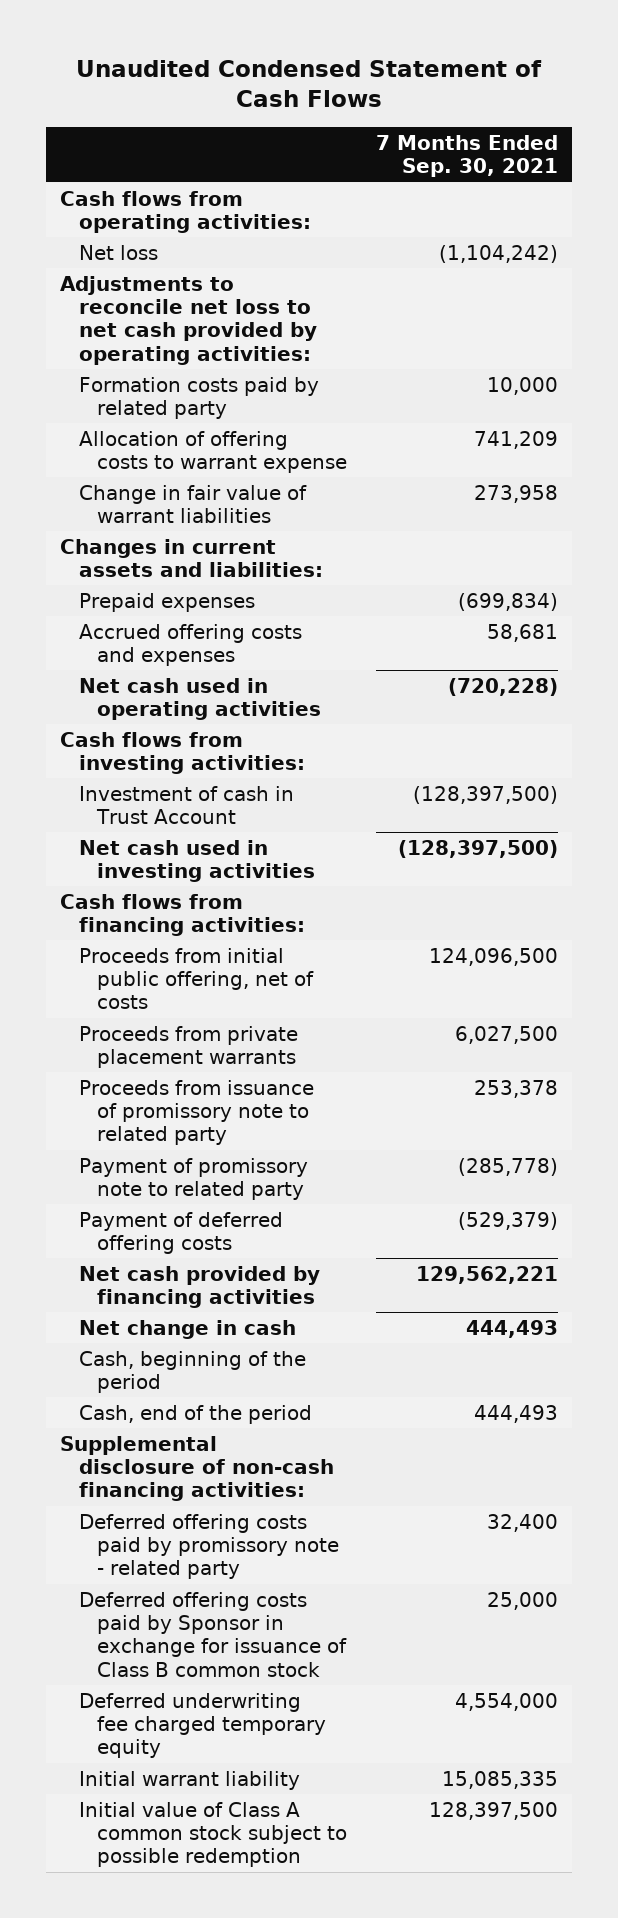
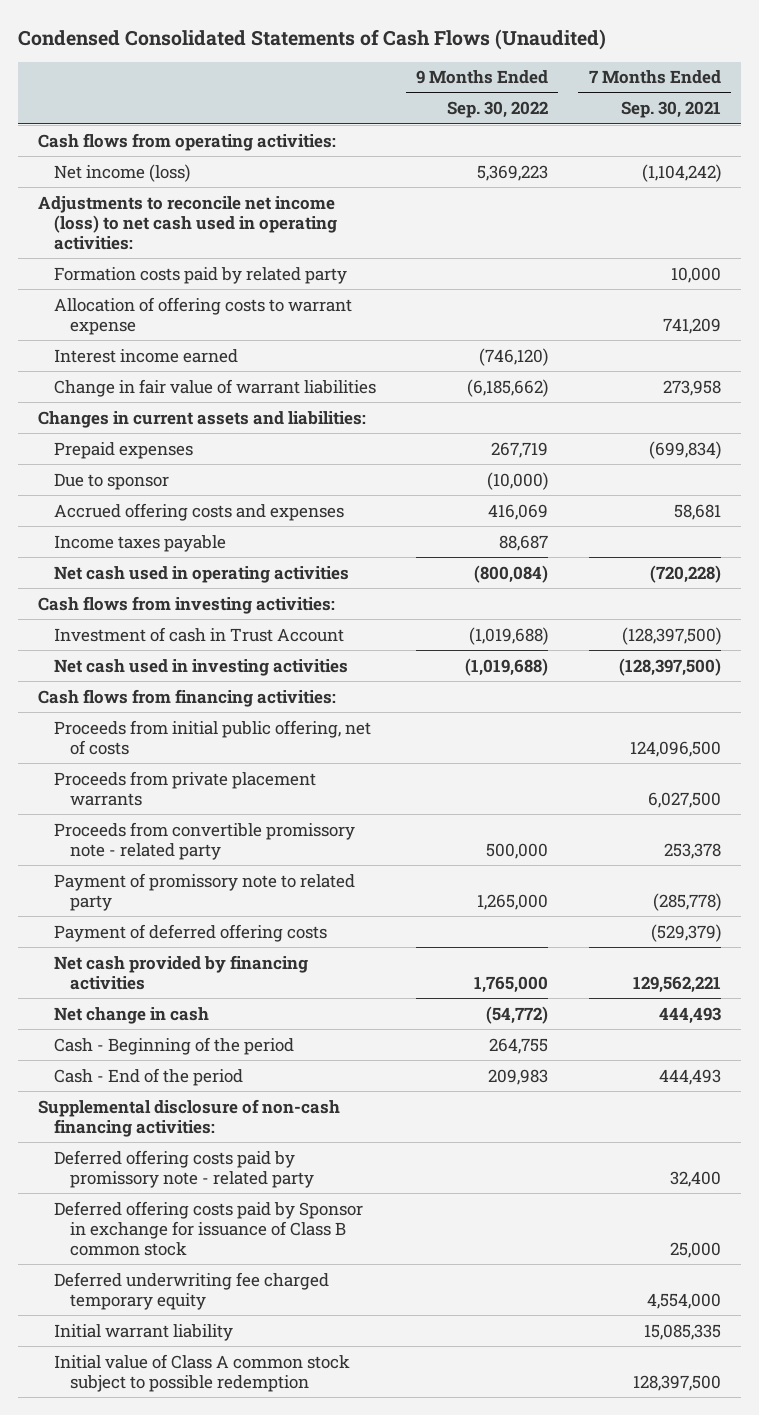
- Unaudited Condensed Statement of Cash Flows
+ Condensed Consolidated Statements of Cash Flows (Unaudited)
- | 7 Months Ended Sep. 30, 2021
+ | 9 Months Ended Sep. 30, 2022 | 7 Months Ended Sep. 30, 2021
- Net loss | (1,104,242)
- Adjustments to reconcile net loss to net cash provided by operating activities:
+ Net income (loss) | 5,369,223 | (1,104,242)
+ Adjustments to reconcile net income (loss) to net cash used in operating activities:
+ Interest income earned | (746,120) |
+ Due to sponsor | (10,000) |
+ Income taxes payable | 88,687 |
- Proceeds from issuance of promissory note to related party | 253,378
+ Proceeds from convertible promissory note - related party | 500,000 | 253,378
- Cash, beginning of the period
- Cash, end of the period | 444,493
+ Cash - Beginning of the period | 264,755 |
+ Cash - End of the period | 209,983 | 444,493

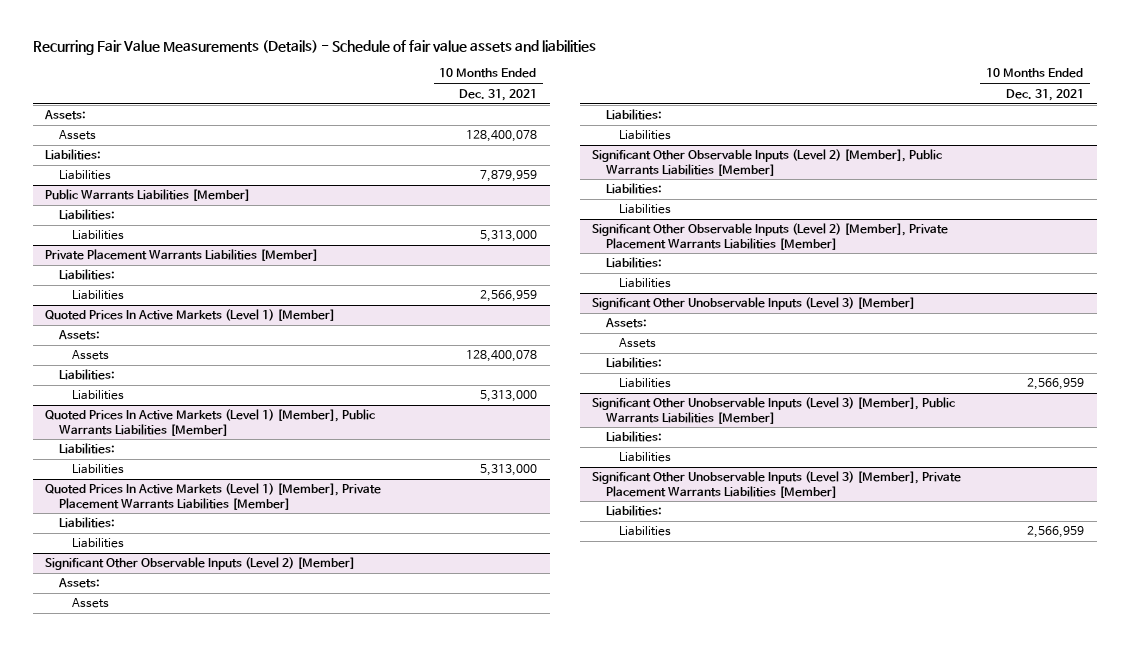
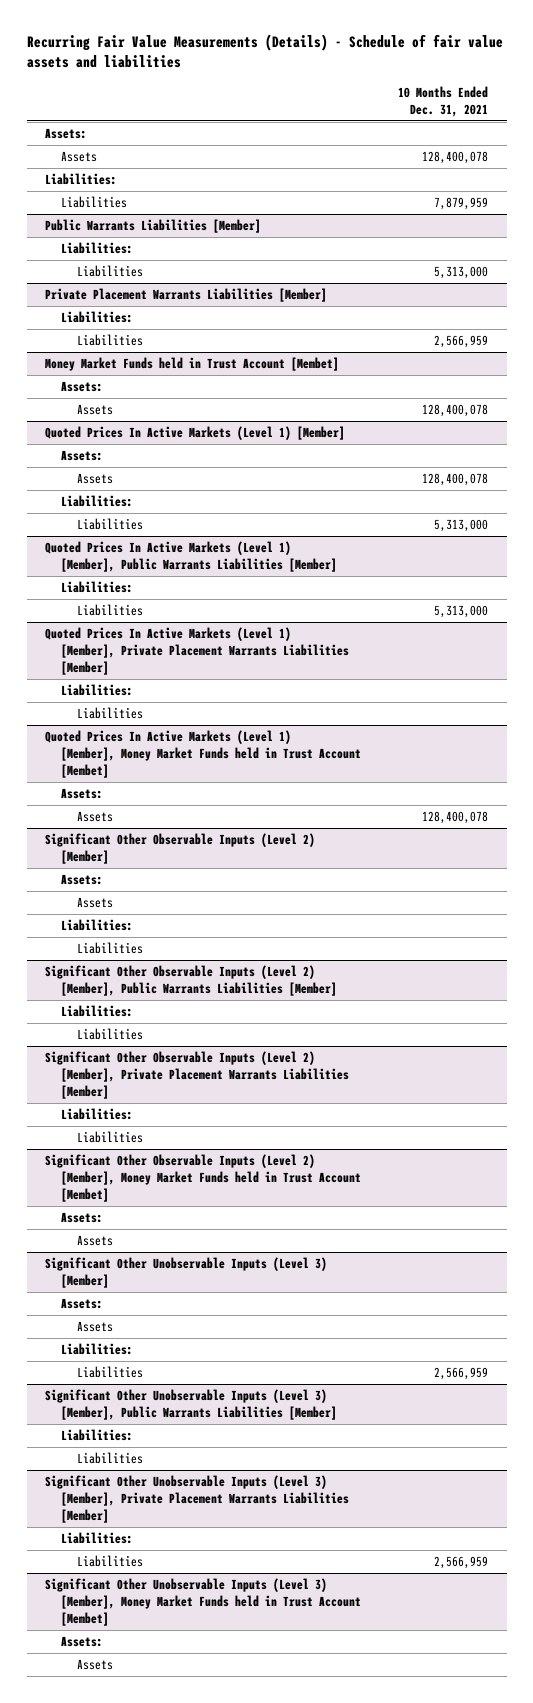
+ Money Market Funds held in Trust Account [Membet]
+ Assets:
+ Assets | 128,400,078
+ Quoted Prices In Active Markets (Level 1) [Member], Money Market Funds held in Trust Account [Membet]
+ Assets:
+ Assets | 128,400,078
+ Significant Other Observable Inputs (Level 2) [Member], Money Market Funds held in Trust Account [Membet]
+ Assets:
+ Assets
+ Significant Other Unobservable Inputs (Level 3) [Member], Money Market Funds held in Trust Account [Membet]
+ Assets:
+ Assets

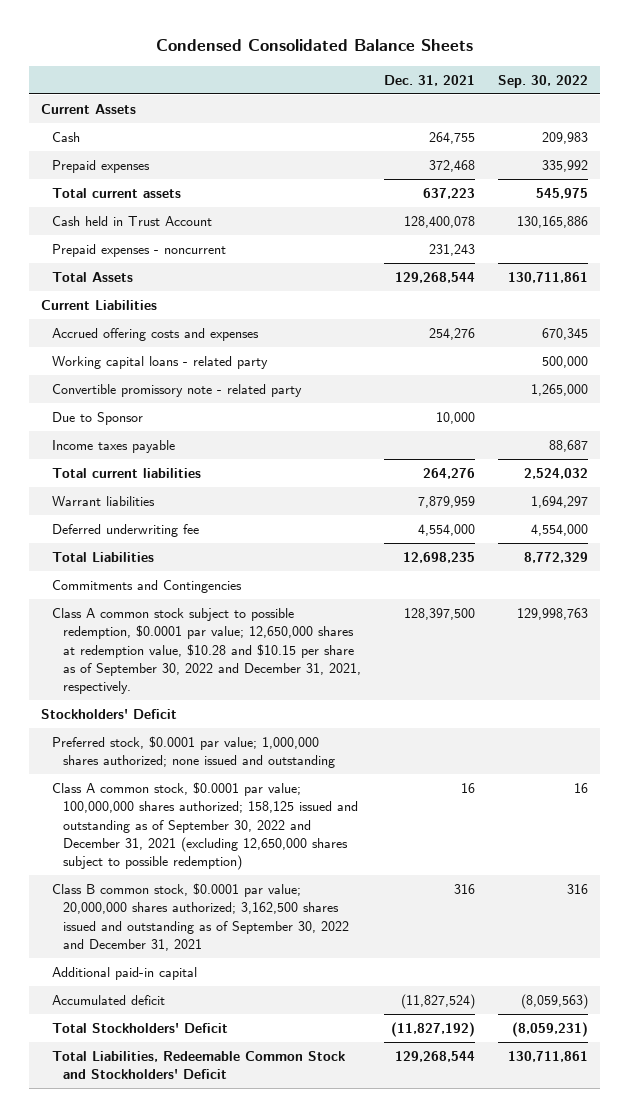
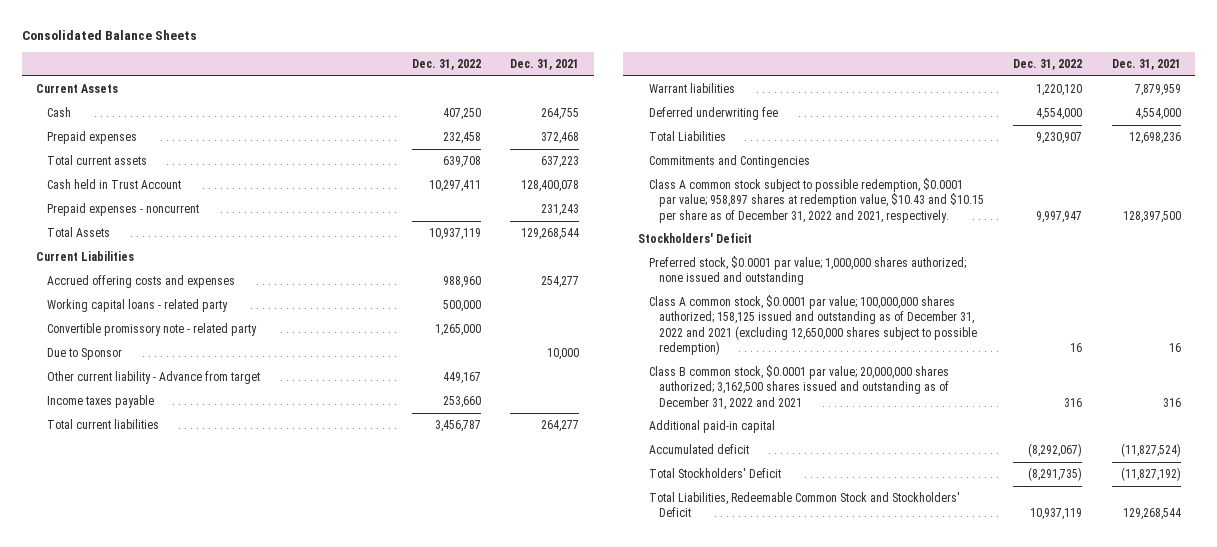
- Condensed Consolidated Balance Sheets
+ Consolidated Balance Sheets
- | Dec. 31, 2021 | Sep. 30, 2022
+ | Dec. 31, 2022 | Dec. 31, 2021
- Accrued offering costs and expenses | 254,276 | 670,345
+ Accrued offering costs and expenses | 988,960 | 254,277
+ Other current liability - Advance from target | 449,167 |
- Total current liabilities | 264,276 | 2,524,032
+ Total current liabilities | 3,456,787 | 264,277
- Total Liabilities | 12,698,235 | 8,772,329
+ Total Liabilities | 9,230,907 | 12,698,236
- Class A common stock subject to possible redemption, $0.0001 par value; 12,650,000 shares at redemption value, $10.28 and $10.15 per share as of September 30, 2022 and December 31, 2021, respectively. | 128,397,500 | 129,998,763
+ Class A common stock subject to possible redemption, $0.0001 par value; 958,897 shares at redemption value, $10.43 and $10.15 per share as of December 31, 2022 and 2021, respectively. | 9,997,947 | 128,397,500
- Class A common stock, $0.0001 par value; 100,000,000 shares authorized; 158,125 issued and outstanding as of September 30, 2022 and December 31, 2021 (excluding 12,650,000 shares subject to possible redemption) | 16 | 16
- Class B common stock, $0.0001 par value; 20,000,000 shares authorized; 3,162,500 shares issued and outstanding as of September 30, 2022 and December 31, 2021 | 316 | 316
+ Class A common stock, $0.0001 par value; 100,000,000 shares authorized; 158,125 issued and outstanding as of December 31, 2022 and 2021 (excluding 12,650,000 shares subject to possible redemption) | 16 | 16
+ Class B common stock, $0.0001 par value; 20,000,000 shares authorized; 3,162,500 shares issued and outstanding as of December 31, 2022 and 2021 | 316 | 316

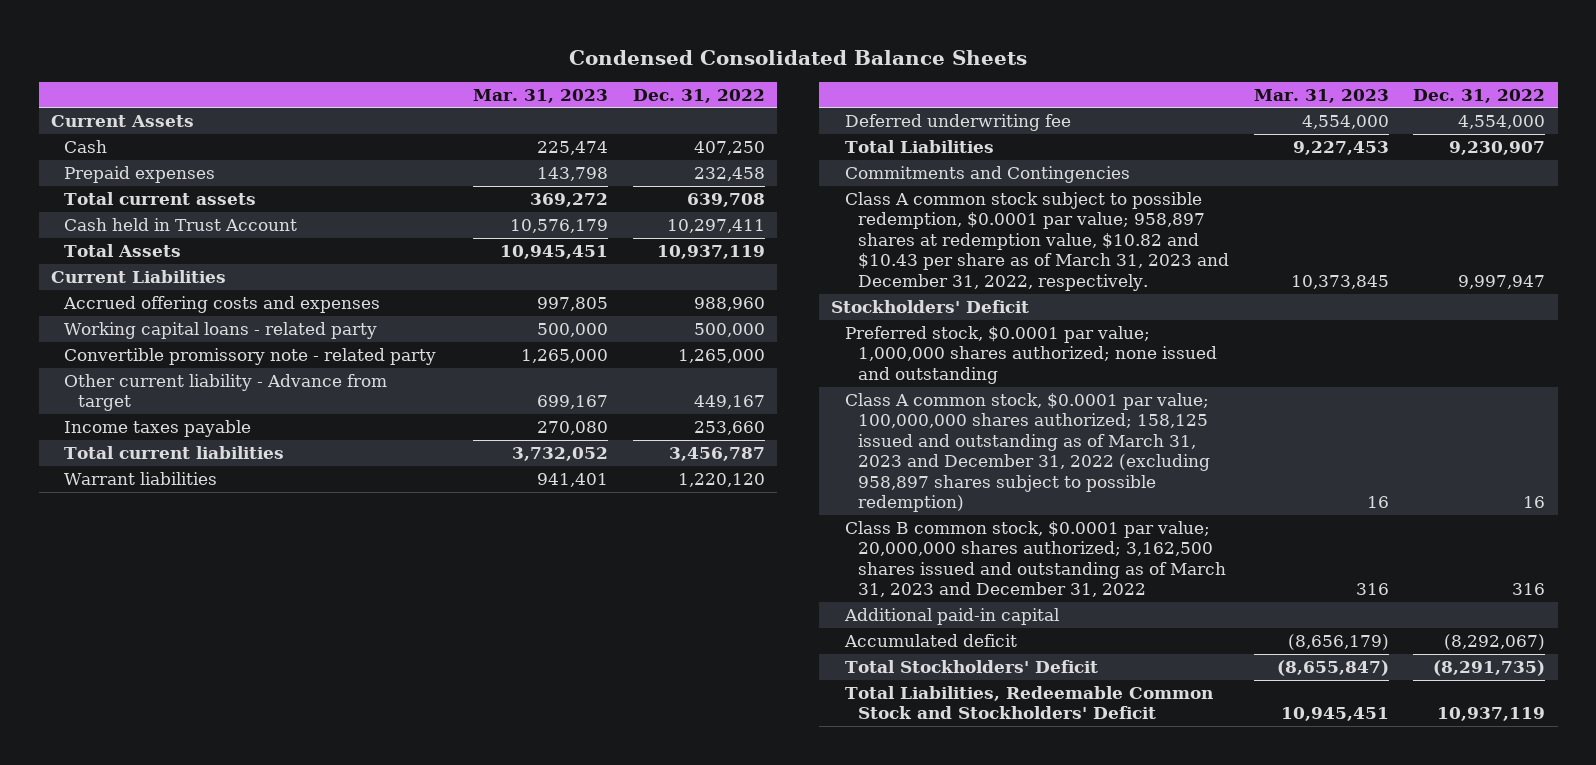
- Consolidated Balance Sheets
+ Condensed Consolidated Balance Sheets
- | Dec. 31, 2022 | Dec. 31, 2021
+ | Mar. 31, 2023 | Dec. 31, 2022
- Prepaid expenses - noncurrent | | 231,243
- Due to Sponsor | | 10,000
- Class A common stock subject to possible redemption, $0.0001 par value; 958,897 shares at redemption value, $10.43 and $10.15 per share as of December 31, 2022 and 2021, respectively. | 9,997,947 | 128,397,500
+ Class A common stock subject to possible redemption, $0.0001 par value; 958,897 shares at redemption value, $10.82 and $10.43 per share as of March 31, 2023 and December 31, 2022, respectively. | 10,373,845 | 9,997,947
- Class A common stock, $0.0001 par value; 100,000,000 shares authorized; 158,125 issued and outstanding as of December 31, 2022 and 2021 (excluding 12,650,000 shares subject to possible redemption) | 16 | 16
- Class B common stock, $0.0001 par value; 20,000,000 shares authorized; 3,162,500 shares issued and outstanding as of December 31, 2022 and 2021 | 316 | 316
+ Class A common stock, $0.0001 par value; 100,000,000 shares authorized; 158,125 issued and outstanding as of March 31, 2023 and December 31, 2022 (excluding 958,897 shares subject to possible redemption) | 16 | 16
+ Class B common stock, $0.0001 par value; 20,000,000 shares authorized; 3,162,500 shares issued and outstanding as of March 31, 2023 and December 31, 2022 | 316 | 316

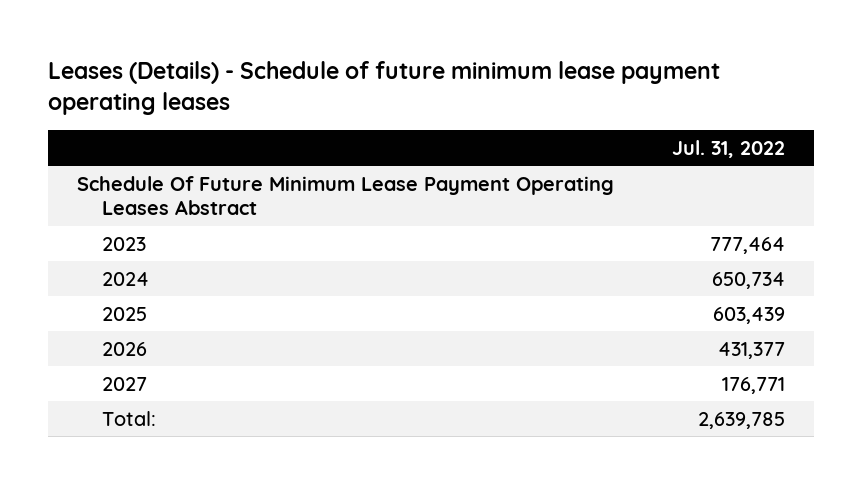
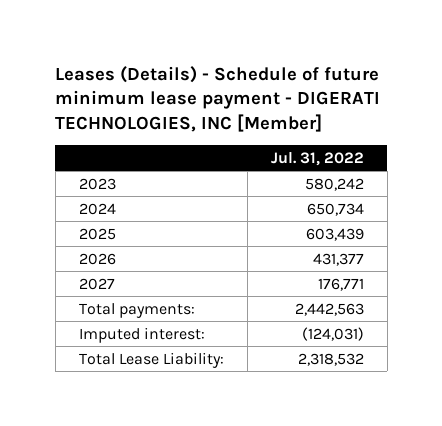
- Leases (Details) - Schedule of future minimum lease payment operating leases
+ Leases (Details) - Schedule of future minimum lease payment - DIGERATI TECHNOLOGIES, INC [Member]
- Schedule Of Future Minimum Lease Payment Operating Leases Abstract
- 2023 | 777,464
+ 2023 | 580,242
- Total: | 2,639,785
+ Total payments: | 2,442,563
+ Imputed interest: | (124,031)
+ Total Lease Liability: | 2,318,532

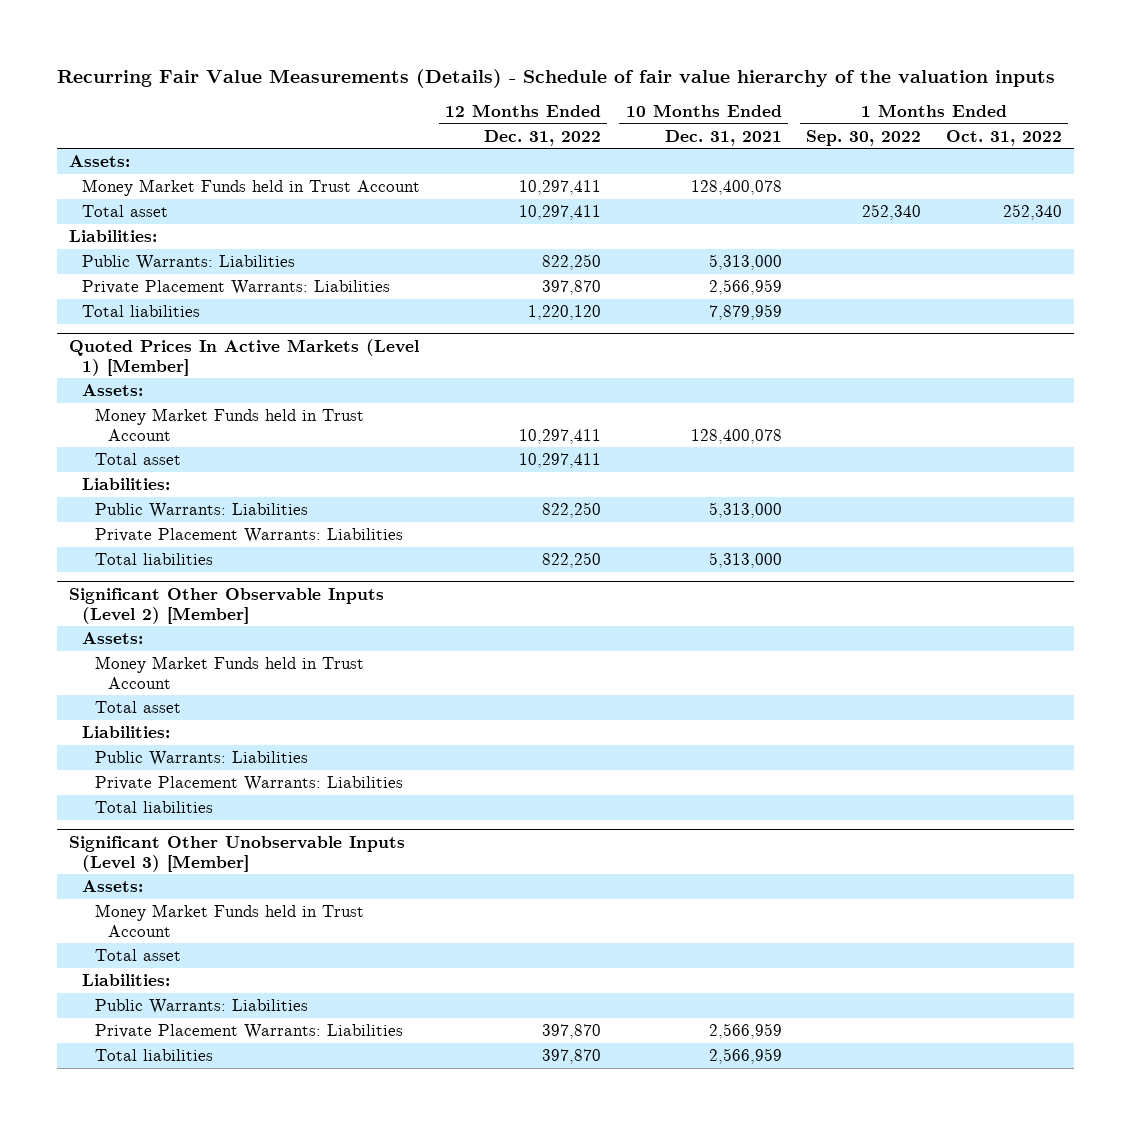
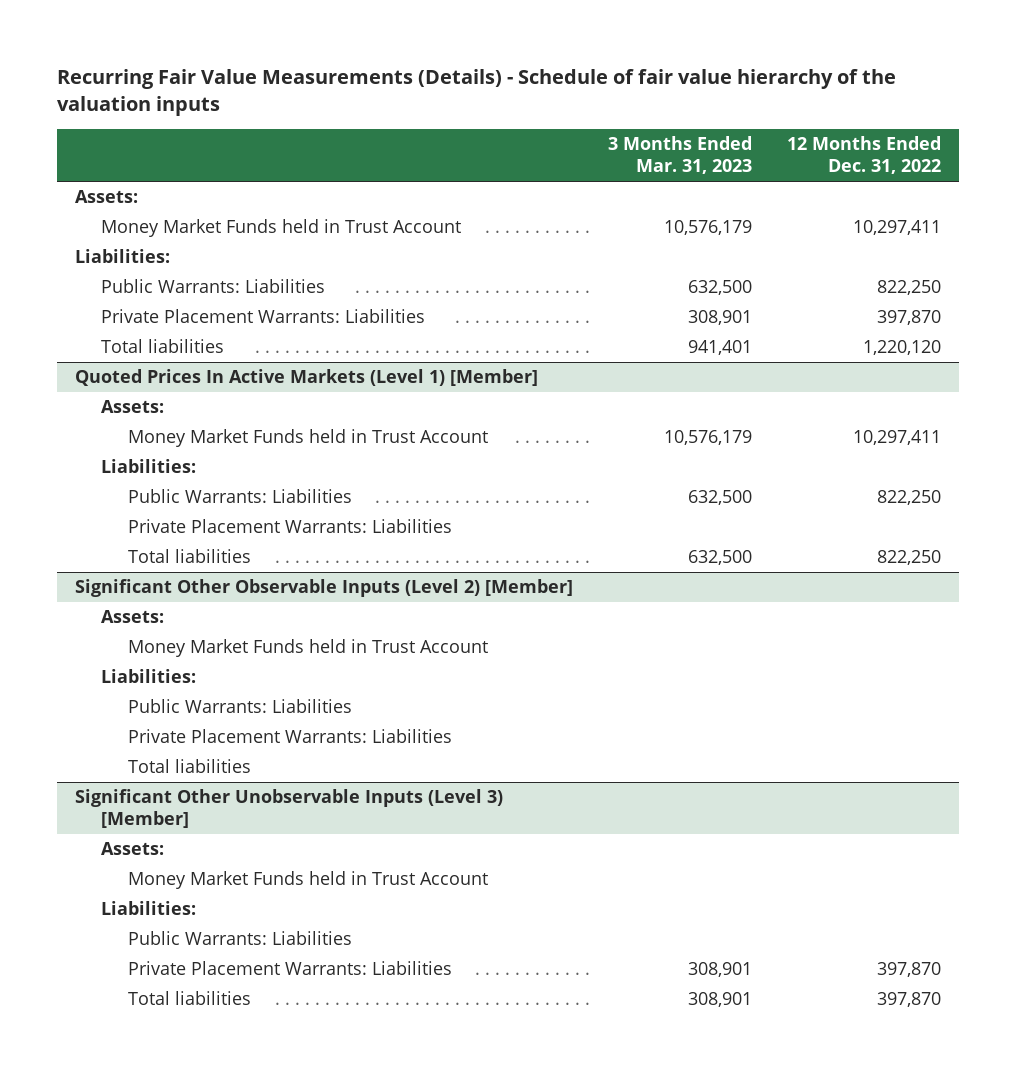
- | 12 Months Ended Dec. 31, 2022 | 10 Months Ended Dec. 31, 2021 | 1 Months Ended Sep. 30, 2022 | 1 Months Ended Oct. 31, 2022
+ | 3 Months Ended Mar. 31, 2023 | 12 Months Ended Dec. 31, 2022
- Total asset | 10,297,411 | | 252,340 | 252,340
@ Quoted Prices In Active Markets (Level 1) [Member]
- Total asset | 10,297,411 | | |
@ Significant Other Observable Inputs (Level 2) [Member]
- Total asset
@ Significant Other Unobservable Inputs (Level 3) [Member]
- Total asset

